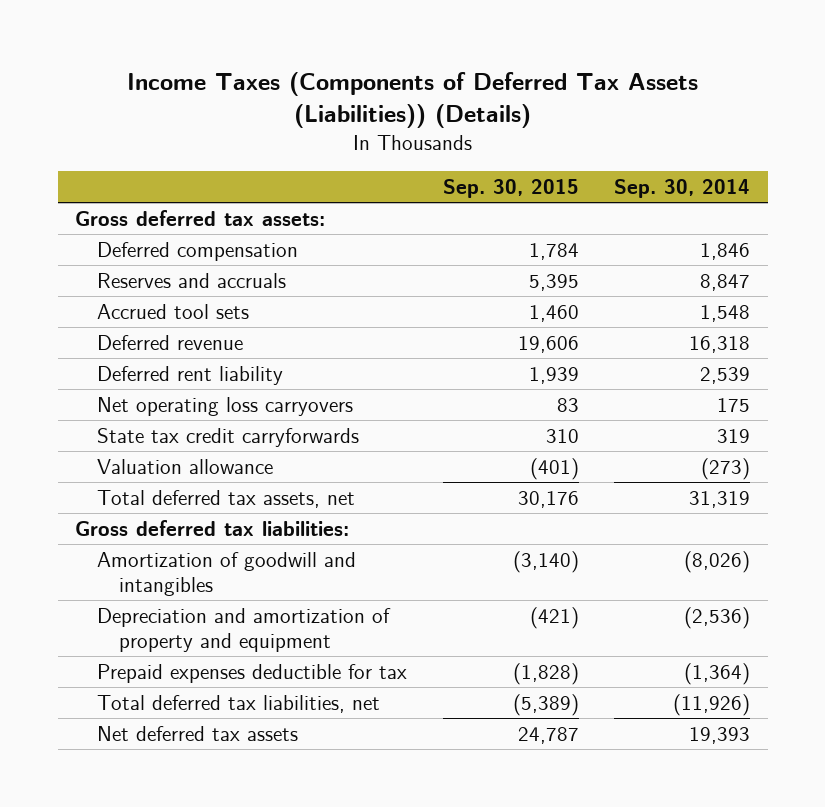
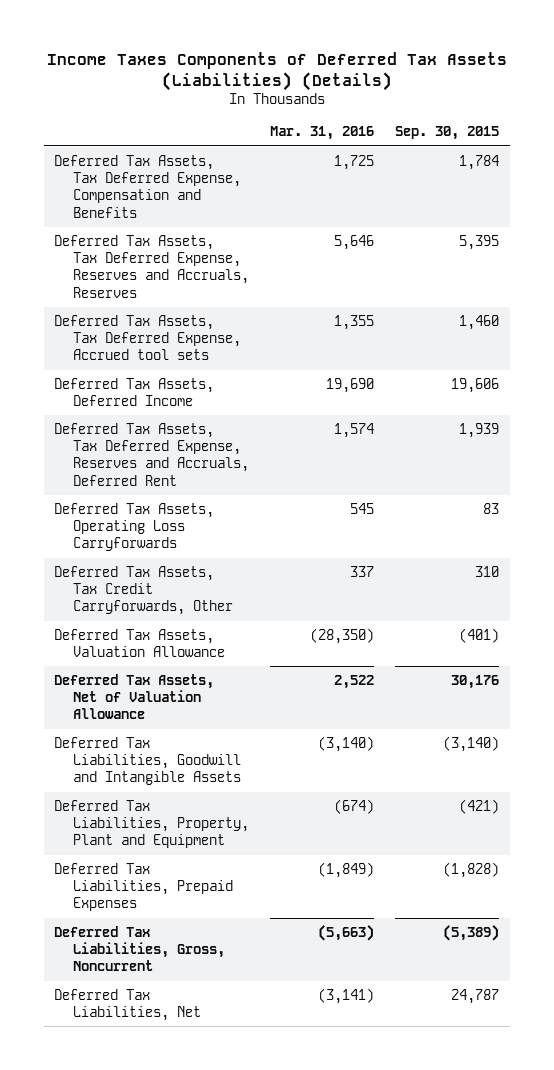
- Income Taxes (Components of Deferred Tax Assets (Liabilities)) (Details)
+ Income Taxes Components of Deferred Tax Assets (Liabilities) (Details)
- | Sep. 30, 2015 | Sep. 30, 2014
+ | Mar. 31, 2016 | Sep. 30, 2015
- Gross deferred tax assets:
- Deferred compensation | 1,784 | 1,846
- Reserves and accruals | 5,395 | 8,847
- Accrued tool sets | 1,460 | 1,548
- Deferred revenue | 19,606 | 16,318
- Deferred rent liability | 1,939 | 2,539
- Net operating loss carryovers | 83 | 175
- State tax credit carryforwards | 310 | 319
- Valuation allowance | (401) | (273)
- Total deferred tax assets, net | 30,176 | 31,319
- Gross deferred tax liabilities:
- Amortization of goodwill and intangibles | (3,140) | (8,026)
- Depreciation and amortization of property and equipment | (421) | (2,536)
- Prepaid expenses deductible for tax | (1,828) | (1,364)
- Total deferred tax liabilities, net | (5,389) | (11,926)
- Net deferred tax assets | 24,787 | 19,393
+ Deferred Tax Assets, Tax Deferred Expense, Compensation and Benefits | 1,725 | 1,784
+ Deferred Tax Assets, Tax Deferred Expense, Reserves and Accruals, Reserves | 5,646 | 5,395
+ Deferred Tax Assets, Tax Deferred Expense, Accrued tool sets | 1,355 | 1,460
+ Deferred Tax Assets, Deferred Income | 19,690 | 19,606
+ Deferred Tax Assets, Tax Deferred Expense, Reserves and Accruals, Deferred Rent | 1,574 | 1,939
+ Deferred Tax Assets, Operating Loss Carryforwards | 545 | 83
+ Deferred Tax Assets, Tax Credit Carryforwards, Other | 337 | 310
+ Deferred Tax Assets, Valuation Allowance | (28,350) | (401)
+ Deferred Tax Assets, Net of Valuation Allowance | 2,522 | 30,176
+ Deferred Tax Liabilities, Goodwill and Intangible Assets | (3,140) | (3,140)
+ Deferred Tax Liabilities, Property, Plant and Equipment | (674) | (421)
+ Deferred Tax Liabilities, Prepaid Expenses | (1,849) | (1,828)
+ Deferred Tax Liabilities, Gross, Noncurrent | (5,663) | (5,389)
+ Deferred Tax Liabilities, Net | (3,141) | 24,787

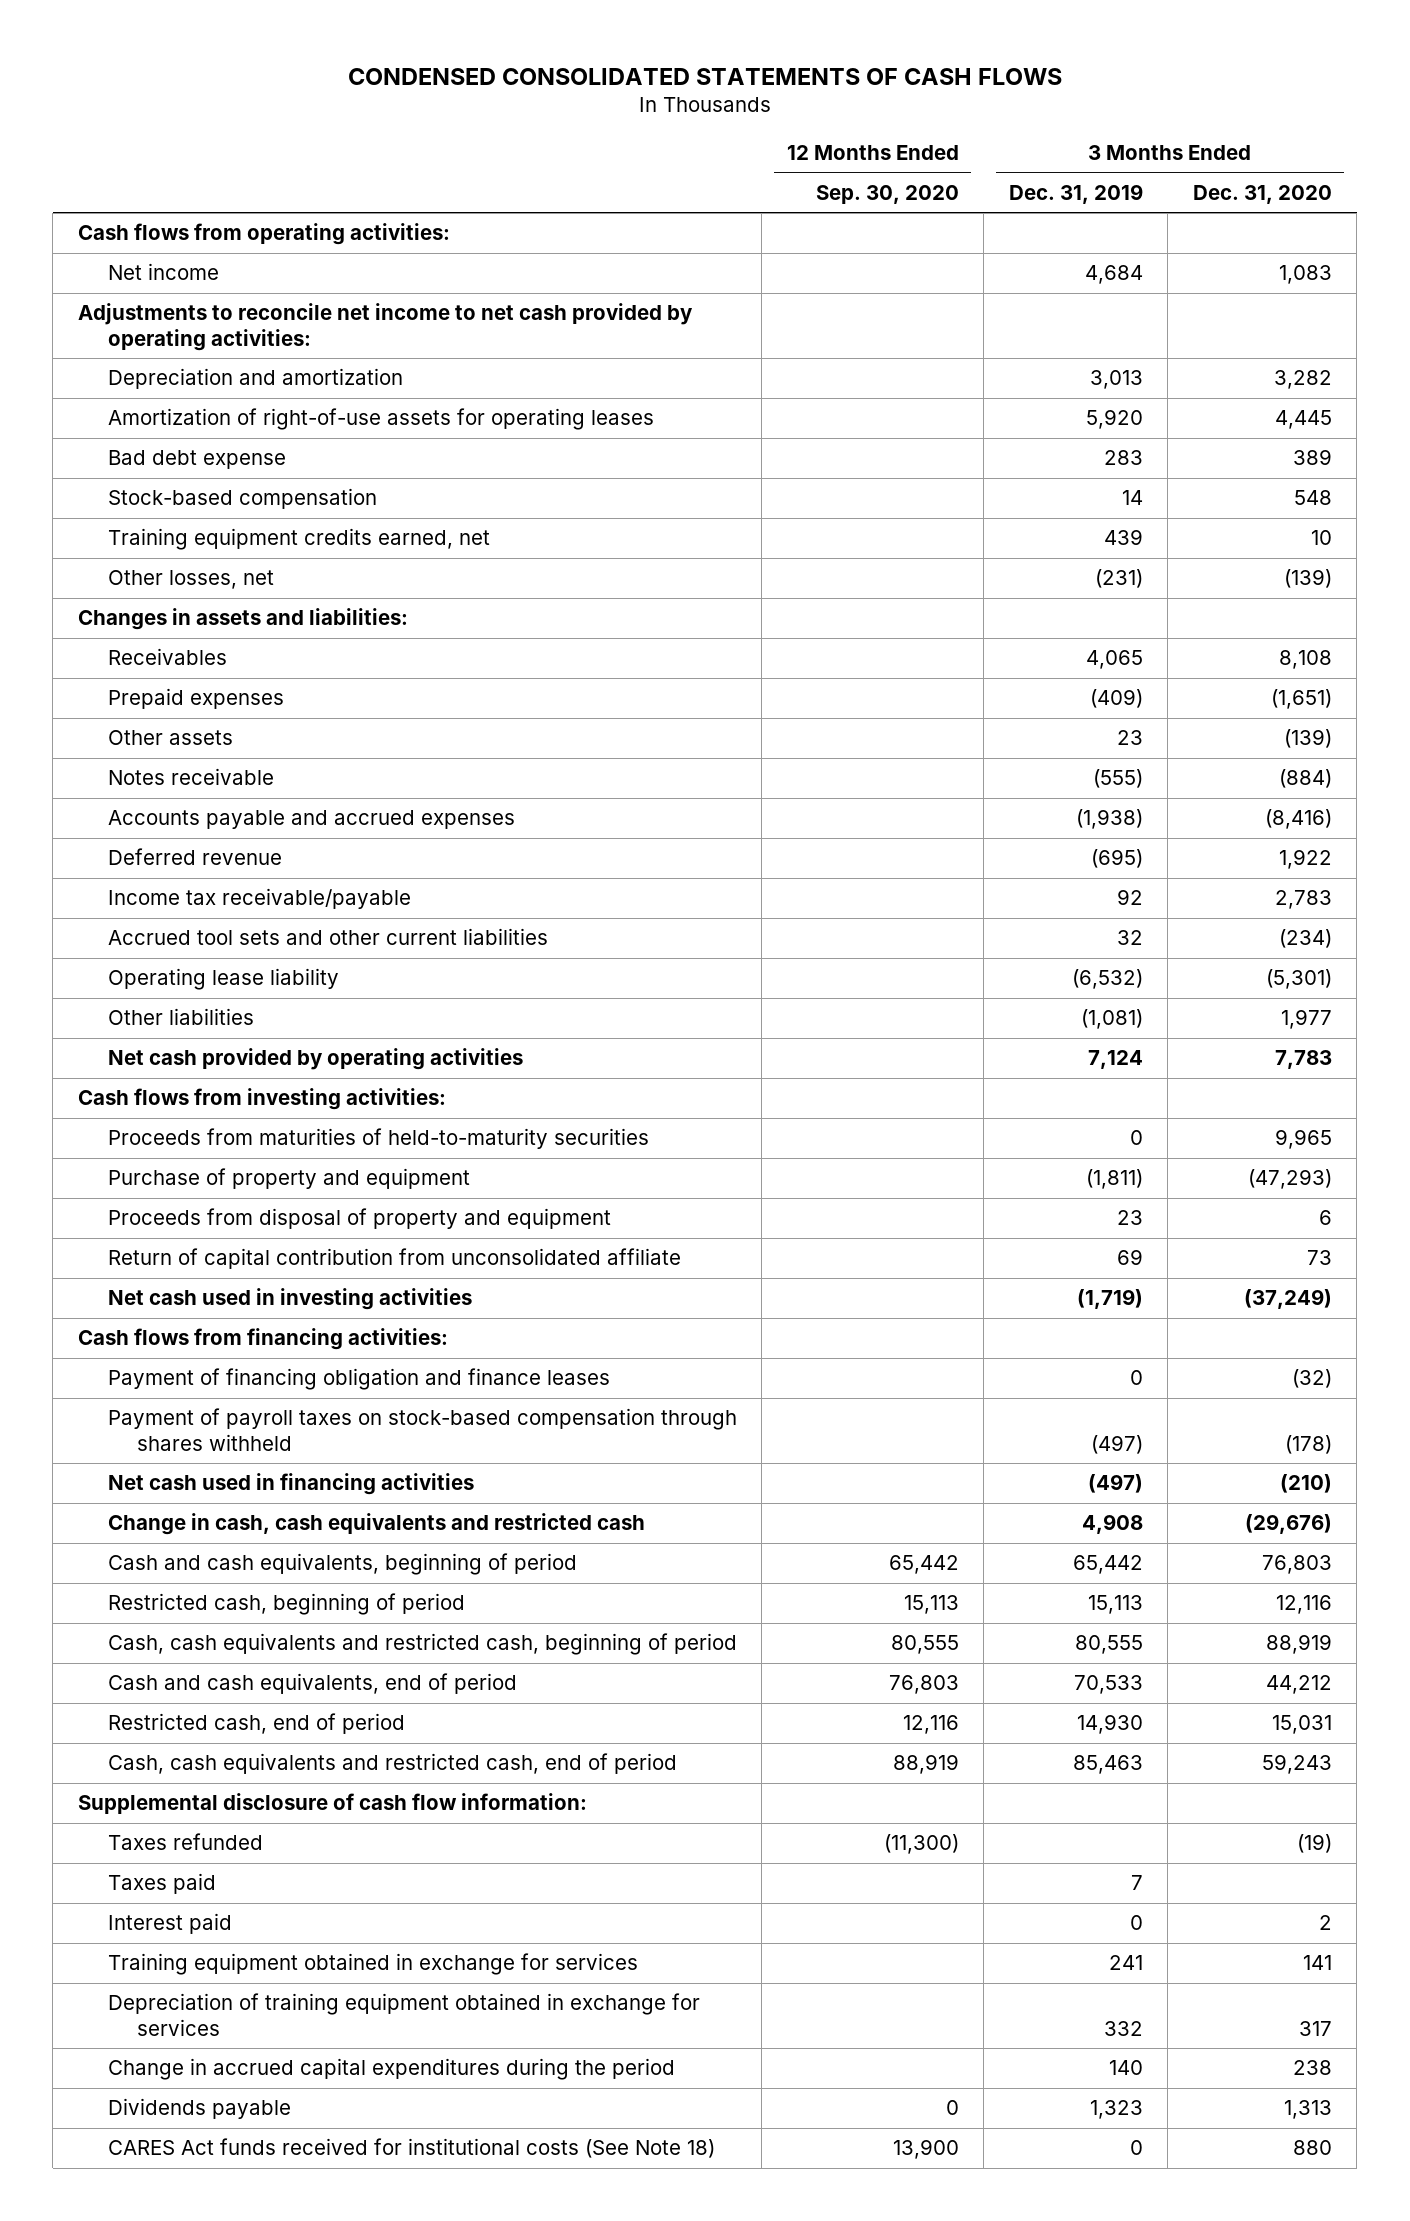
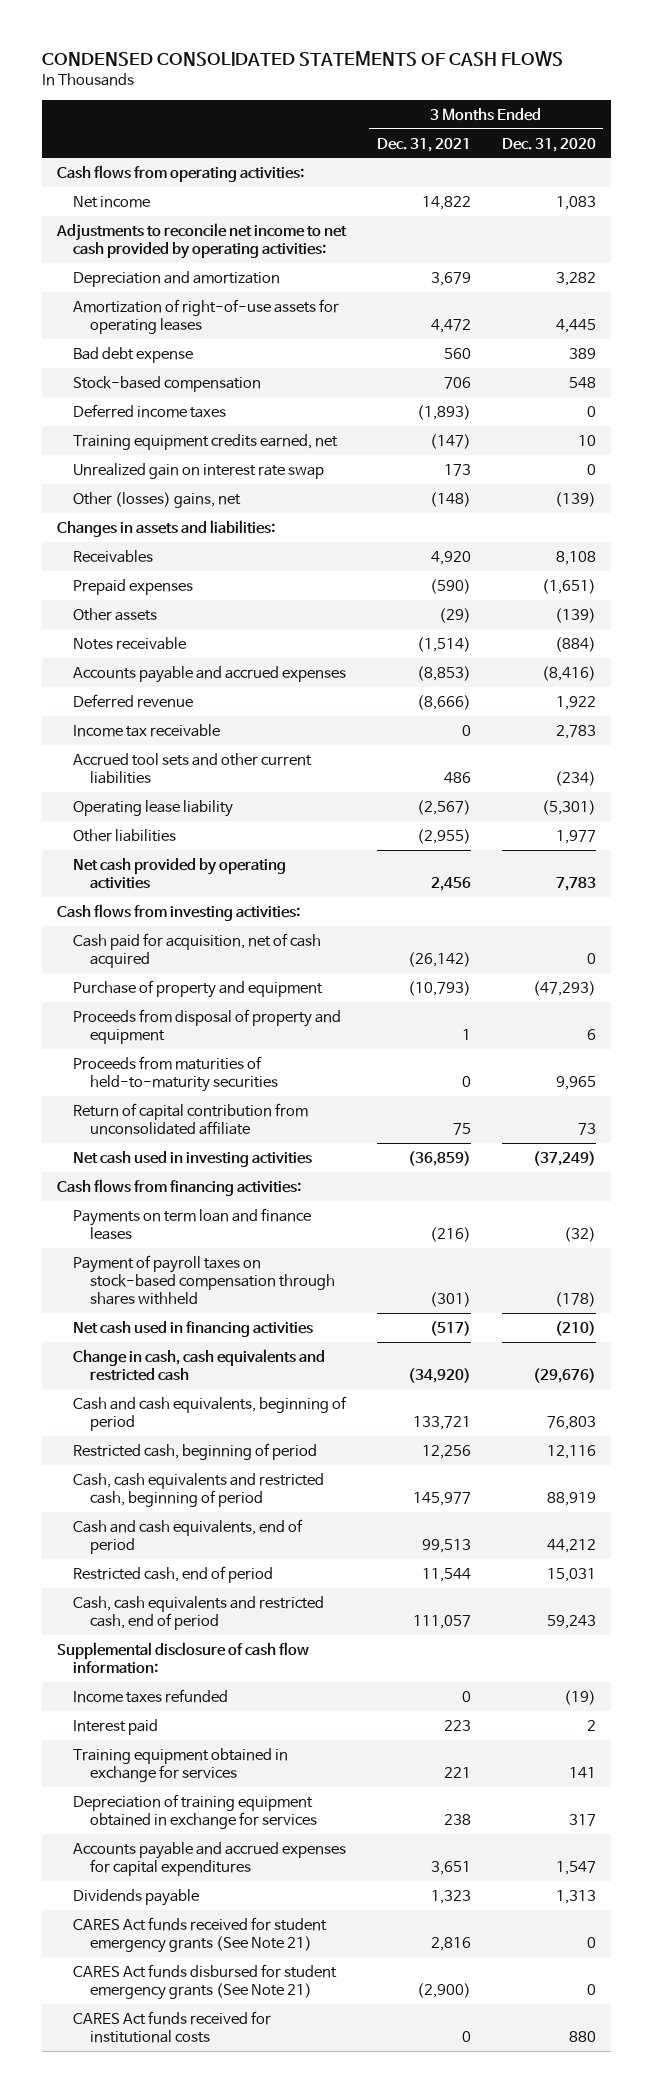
- | 12 Months Ended Sep. 30, 2020 | 3 Months Ended Dec. 31, 2019 | 3 Months Ended Dec. 31, 2020
+ | 3 Months Ended Dec. 31, 2021 | 3 Months Ended Dec. 31, 2020
+ Deferred income taxes | (1,893) | 0
- Other losses, net | | (231) | (139)
+ Unrealized gain on interest rate swap | 173 | 0
+ Other (losses) gains, net | (148) | (139)
- Income tax receivable/payable | | 92 | 2,783
+ Income tax receivable | 0 | 2,783
+ Cash paid for acquisition, net of cash acquired | (26,142) | 0
moved down: Proceeds from maturities of held-to-maturity securities | 0 | 9,965
- Payment of financing obligation and finance leases | | 0 | (32)
+ Payments on term loan and finance leases | (216) | (32)
- Taxes refunded | (11,300) | | (19)
- Taxes paid | | 7 |
+ Income taxes refunded | 0 | (19)
- Change in accrued capital expenditures during the period | | 140 | 238
+ Accounts payable and accrued expenses for capital expenditures | 3,651 | 1,547
- CARES Act funds received for institutional costs (See Note 18) | 13,900 | 0 | 880
+ CARES Act funds received for student emergency grants (See Note 21) | 2,816 | 0
+ CARES Act funds disbursed for student emergency grants (See Note 21) | (2,900) | 0
+ CARES Act funds received for institutional costs | 0 | 880

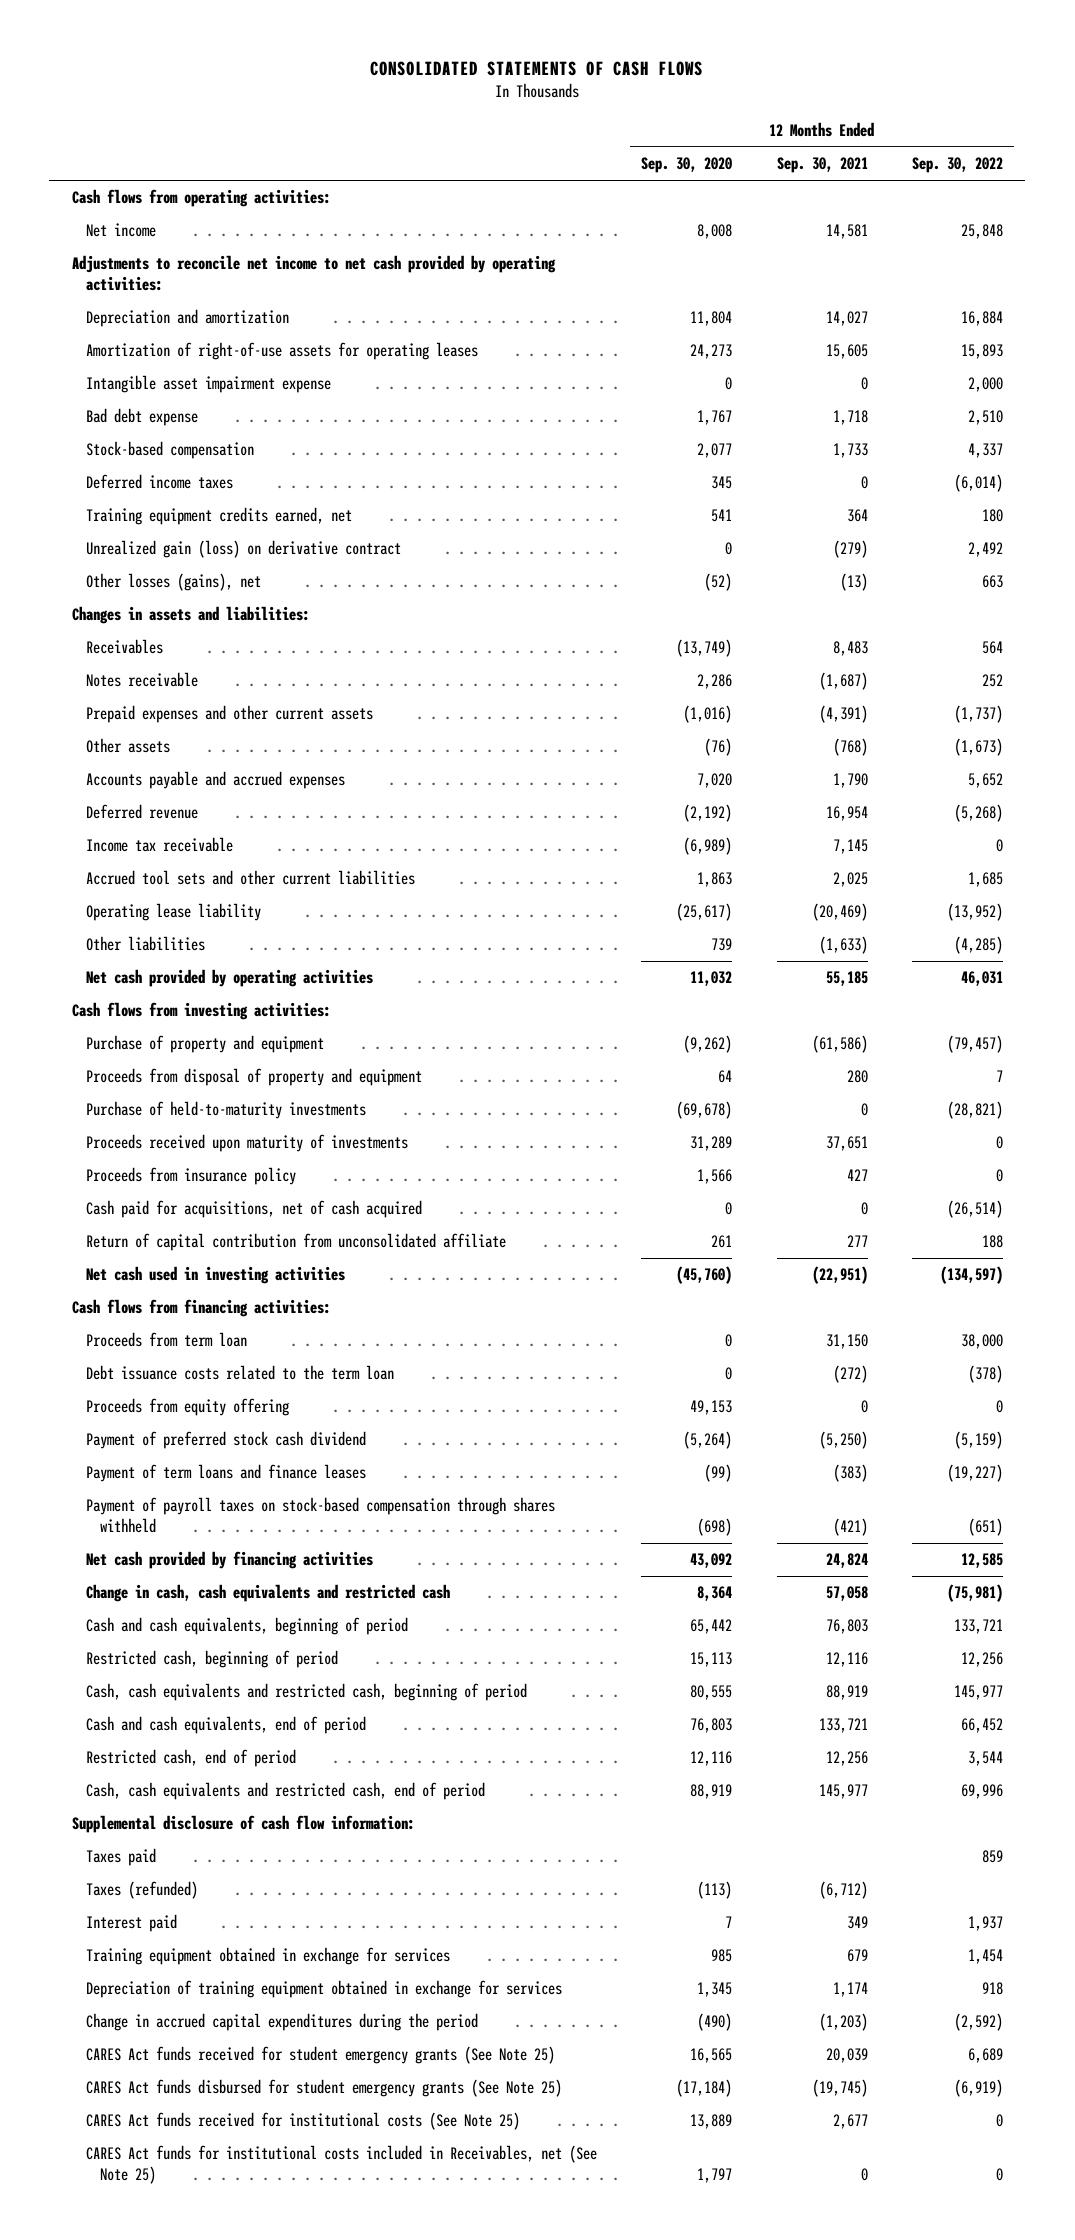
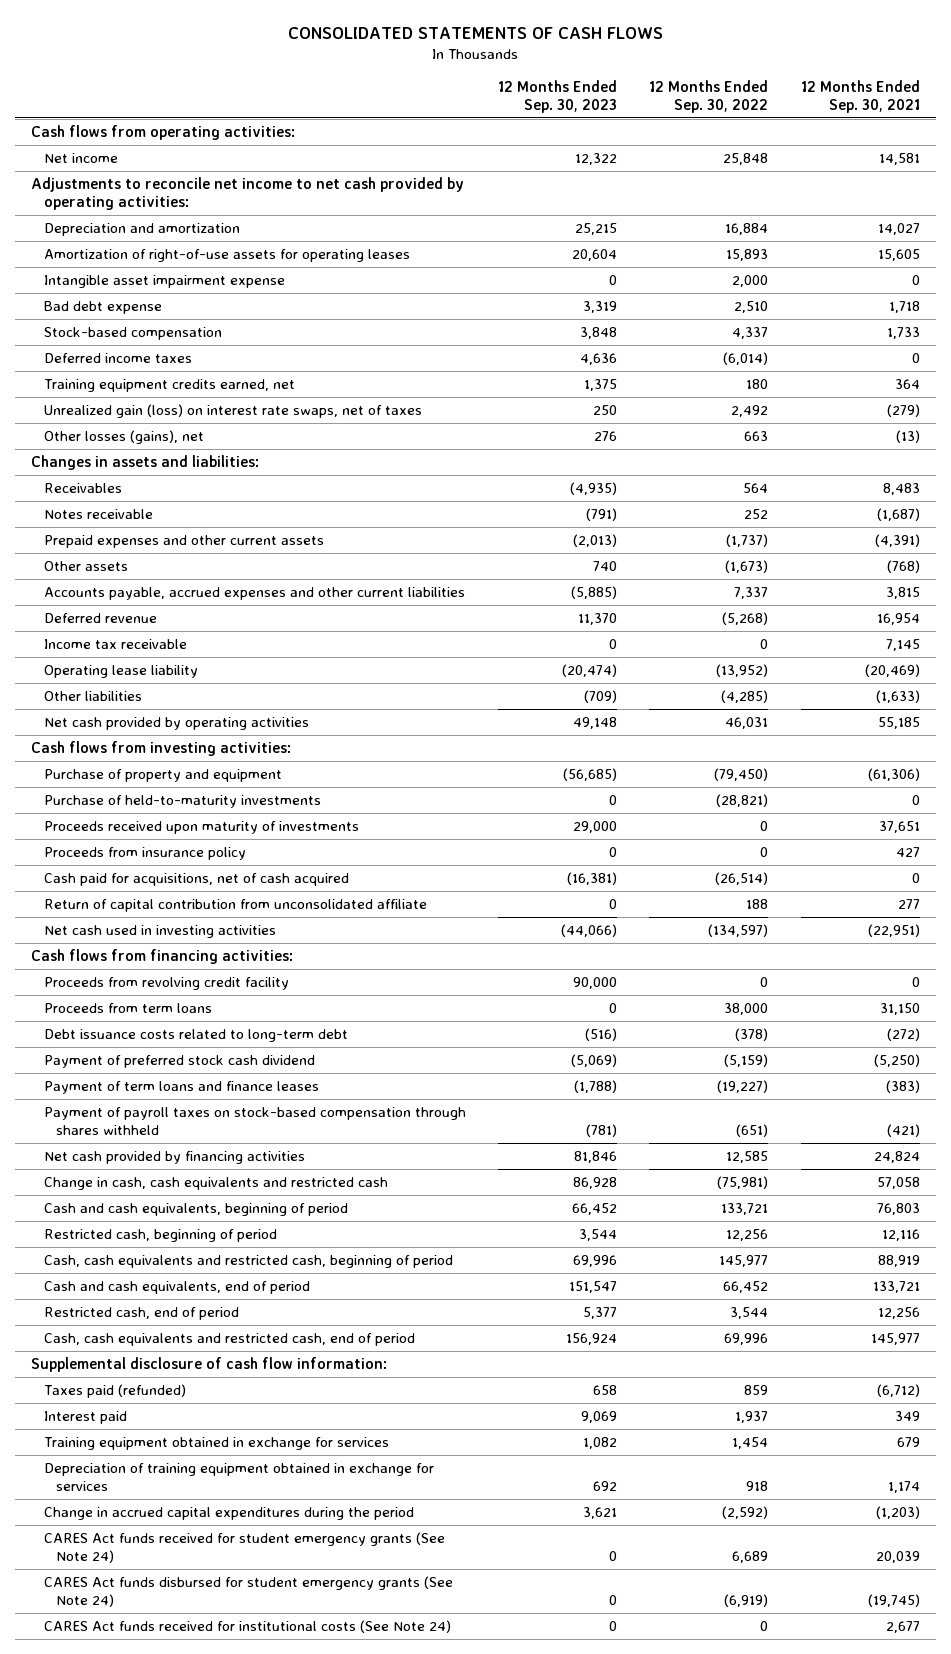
- | 12 Months Ended Sep. 30, 2020 | 12 Months Ended Sep. 30, 2021 | 12 Months Ended Sep. 30, 2022
+ | 12 Months Ended Sep. 30, 2023 | 12 Months Ended Sep. 30, 2022 | 12 Months Ended Sep. 30, 2021
- Unrealized gain (loss) on derivative contract | 0 | (279) | 2,492
+ Unrealized gain (loss) on interest rate swaps, net of taxes | 250 | 2,492 | (279)
- Accounts payable and accrued expenses | 7,020 | 1,790 | 5,652
+ Accounts payable, accrued expenses and other current liabilities | (5,885) | 7,337 | 3,815
- Accrued tool sets and other current liabilities | 1,863 | 2,025 | 1,685
- Purchase of property and equipment | (9,262) | (61,586) | (79,457)
- Proceeds from disposal of property and equipment | 64 | 280 | 7
+ Purchase of property and equipment | (56,685) | (79,450) | (61,306)
- Proceeds from term loan | 0 | 31,150 | 38,000
- Debt issuance costs related to the term loan | 0 | (272) | (378)
- Proceeds from equity offering | 49,153 | 0 | 0
+ Proceeds from revolving credit facility | 90,000 | 0 | 0
+ Proceeds from term loans | 0 | 38,000 | 31,150
+ Debt issuance costs related to long-term debt | (516) | (378) | (272)
- Taxes paid | | | 859
- Taxes (refunded) | (113) | (6,712) |
+ Taxes paid (refunded) | 658 | 859 | (6,712)
- CARES Act funds received for student emergency grants (See Note 25) | 16,565 | 20,039 | 6,689
- CARES Act funds disbursed for student emergency grants (See Note 25) | (17,184) | (19,745) | (6,919)
- CARES Act funds received for institutional costs (See Note 25) | 13,889 | 2,677 | 0
- CARES Act funds for institutional costs included in Receivables, net (See Note 25) | 1,797 | 0 | 0
+ CARES Act funds received for student emergency grants (See Note 24) | 0 | 6,689 | 20,039
+ CARES Act funds disbursed for student emergency grants (See Note 24) | 0 | (6,919) | (19,745)
+ CARES Act funds received for institutional costs (See Note 24) | 0 | 0 | 2,677

